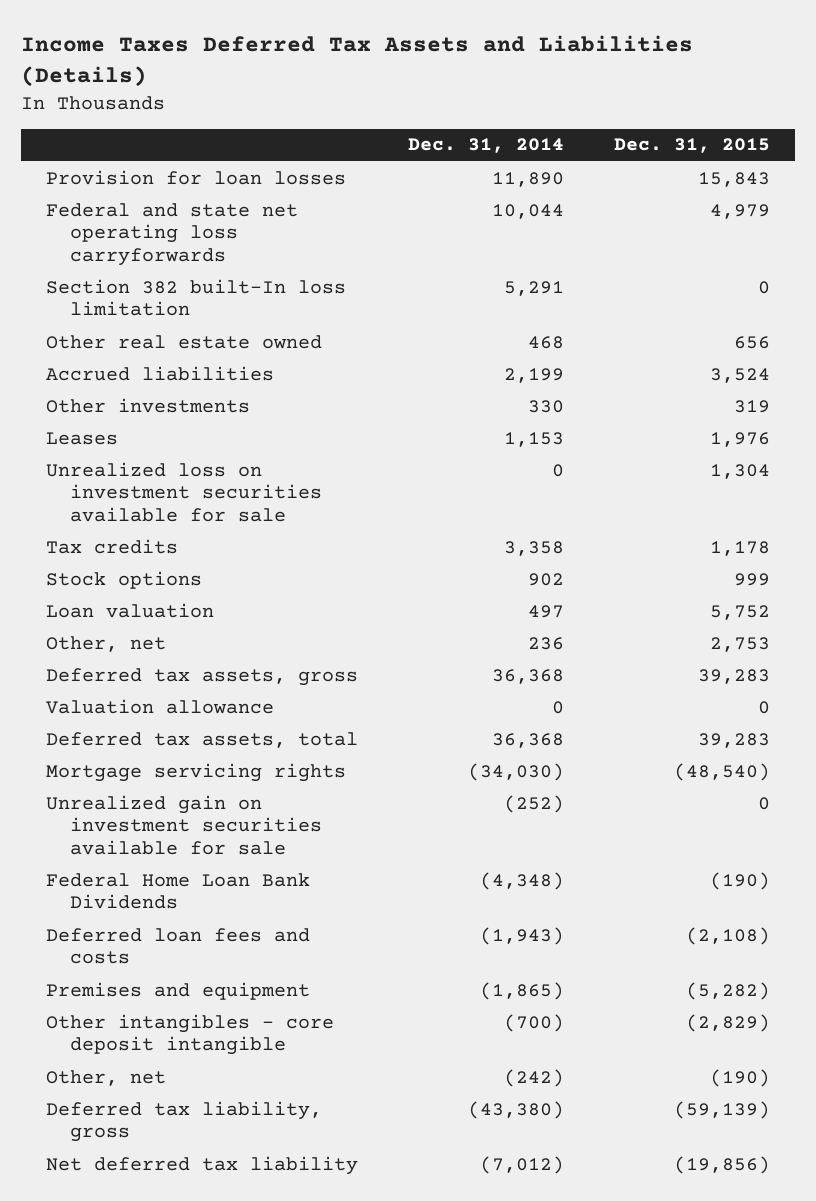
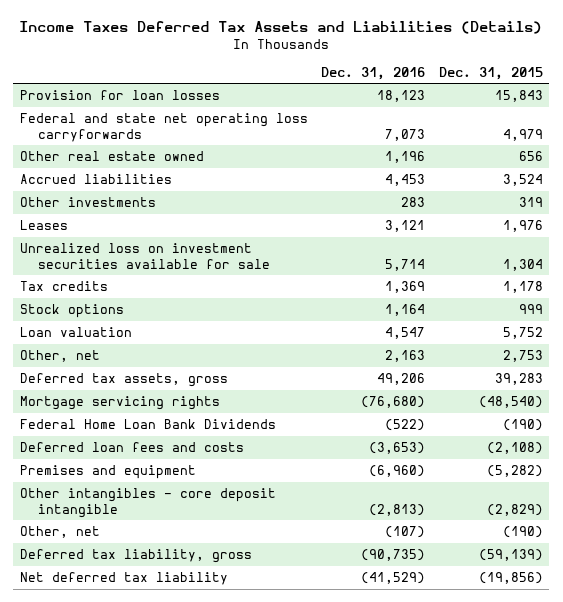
- | Dec. 31, 2014 | Dec. 31, 2015
+ | Dec. 31, 2016 | Dec. 31, 2015
- Section 382 built-In loss limitation | 5,291 | 0
- Valuation allowance | 0 | 0
- Deferred tax assets, total | 36,368 | 39,283
- Unrealized gain on investment securities available for sale | (252) | 0

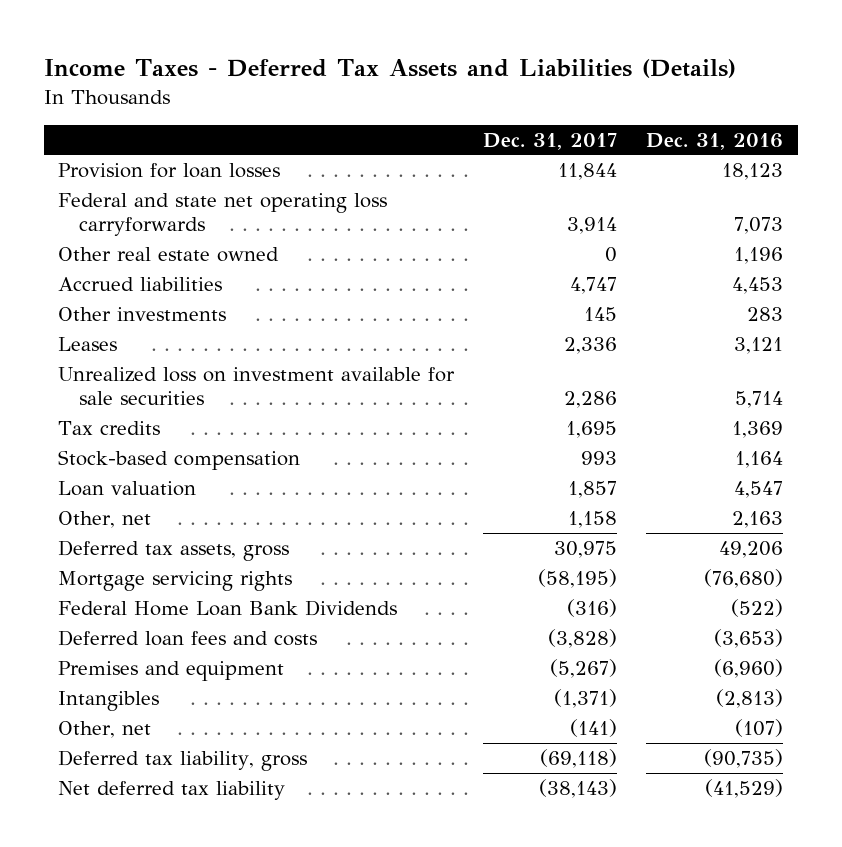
- Income Taxes Deferred Tax Assets and Liabilities (Details)
+ Income Taxes - Deferred Tax Assets and Liabilities (Details)
- | Dec. 31, 2016 | Dec. 31, 2015
+ | Dec. 31, 2017 | Dec. 31, 2016
- Unrealized loss on investment securities available for sale | 5,714 | 1,304
+ Unrealized loss on investment available for sale securities | 2,286 | 5,714
- Stock options | 1,164 | 999
+ Stock-based compensation | 993 | 1,164
- Other intangibles - core deposit intangible | (2,813) | (2,829)
+ Intangibles | (1,371) | (2,813)

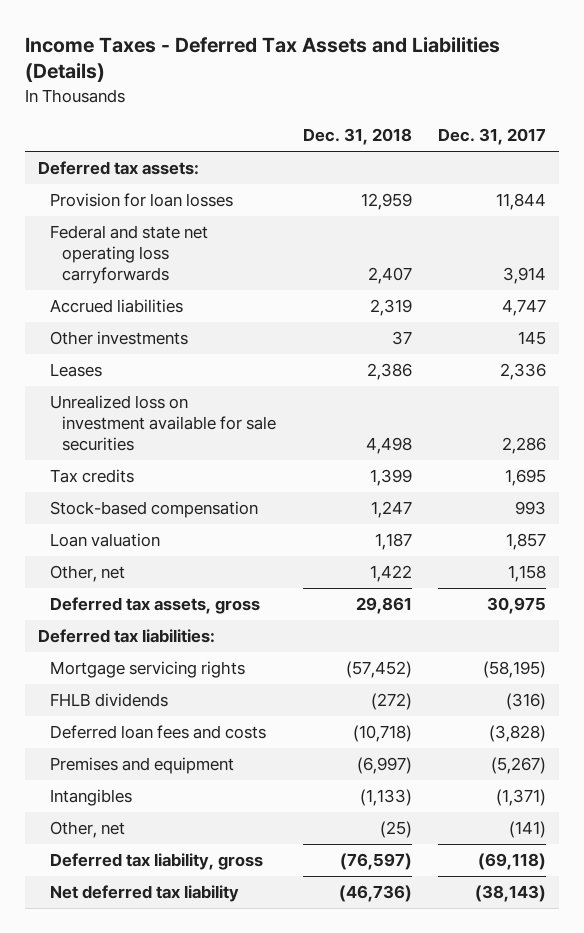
- | Dec. 31, 2017 | Dec. 31, 2016
+ | Dec. 31, 2018 | Dec. 31, 2017
+ Deferred tax assets:
- Other real estate owned | 0 | 1,196
+ Deferred tax liabilities:
- Federal Home Loan Bank Dividends | (316) | (522)
+ FHLB dividends | (272) | (316)

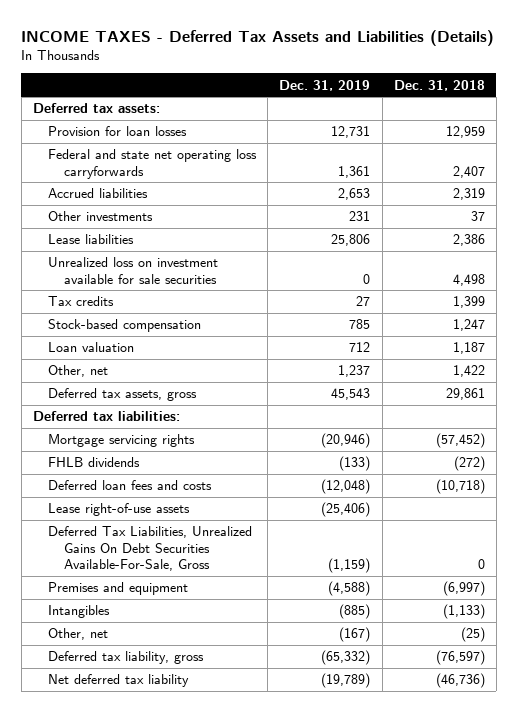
- Income Taxes - Deferred Tax Assets and Liabilities (Details)
+ INCOME TAXES - Deferred Tax Assets and Liabilities (Details)
- | Dec. 31, 2018 | Dec. 31, 2017
+ | Dec. 31, 2019 | Dec. 31, 2018
- Leases | 2,386 | 2,336
+ Lease liabilities | 25,806 | 2,386
+ Lease right-of-use assets | (25,406) |
+ Deferred Tax Liabilities, Unrealized Gains On Debt Securities Available-For-Sale, Gross | (1,159) | 0

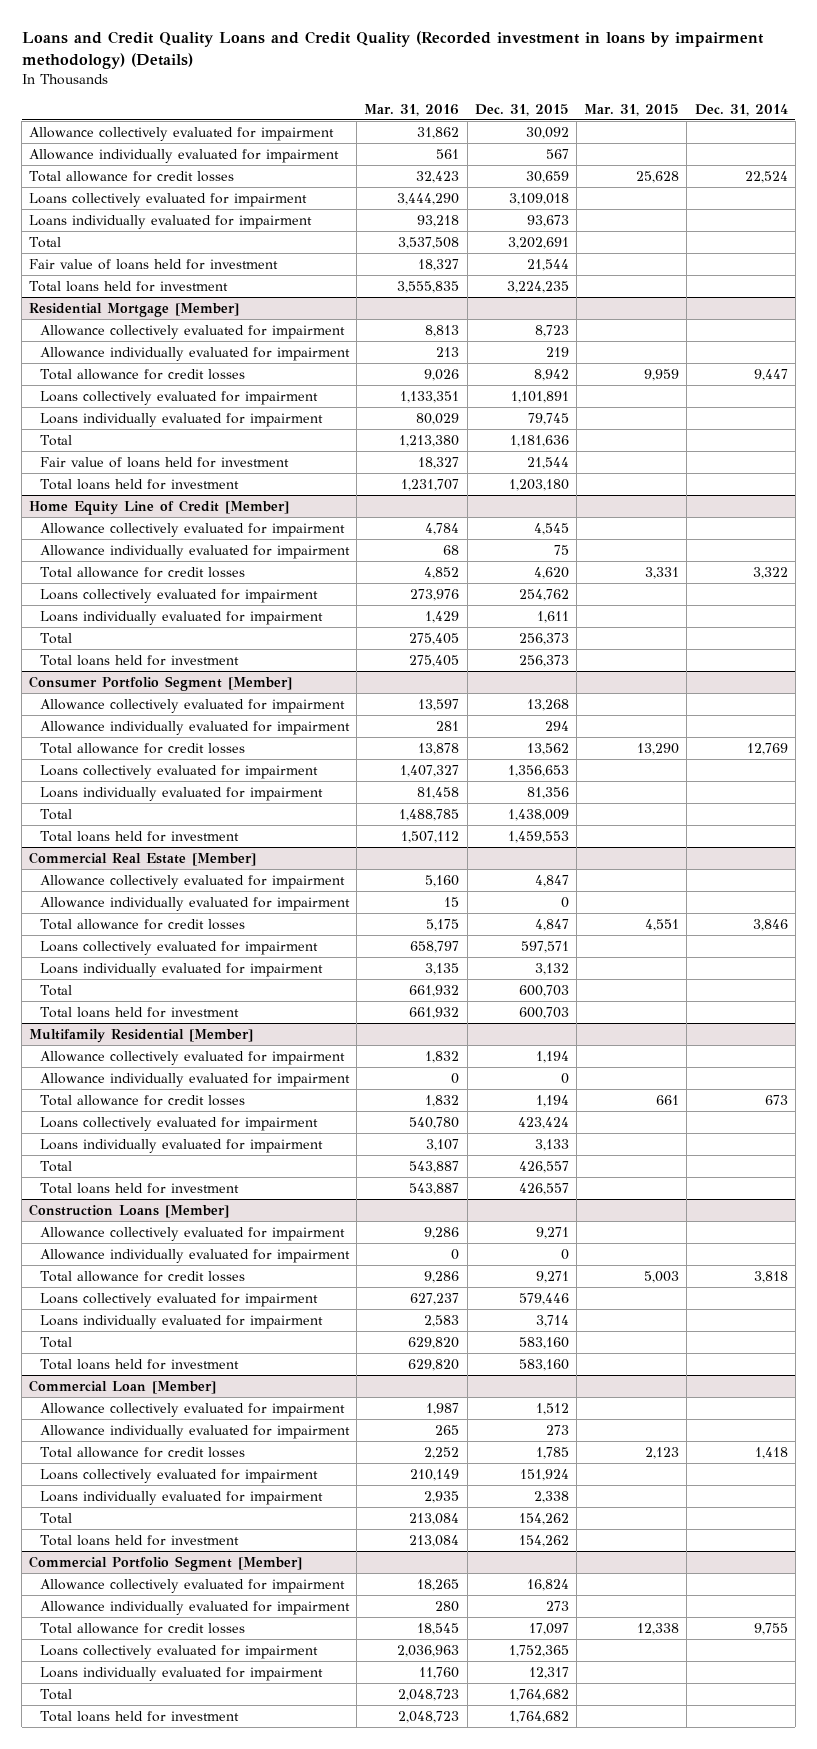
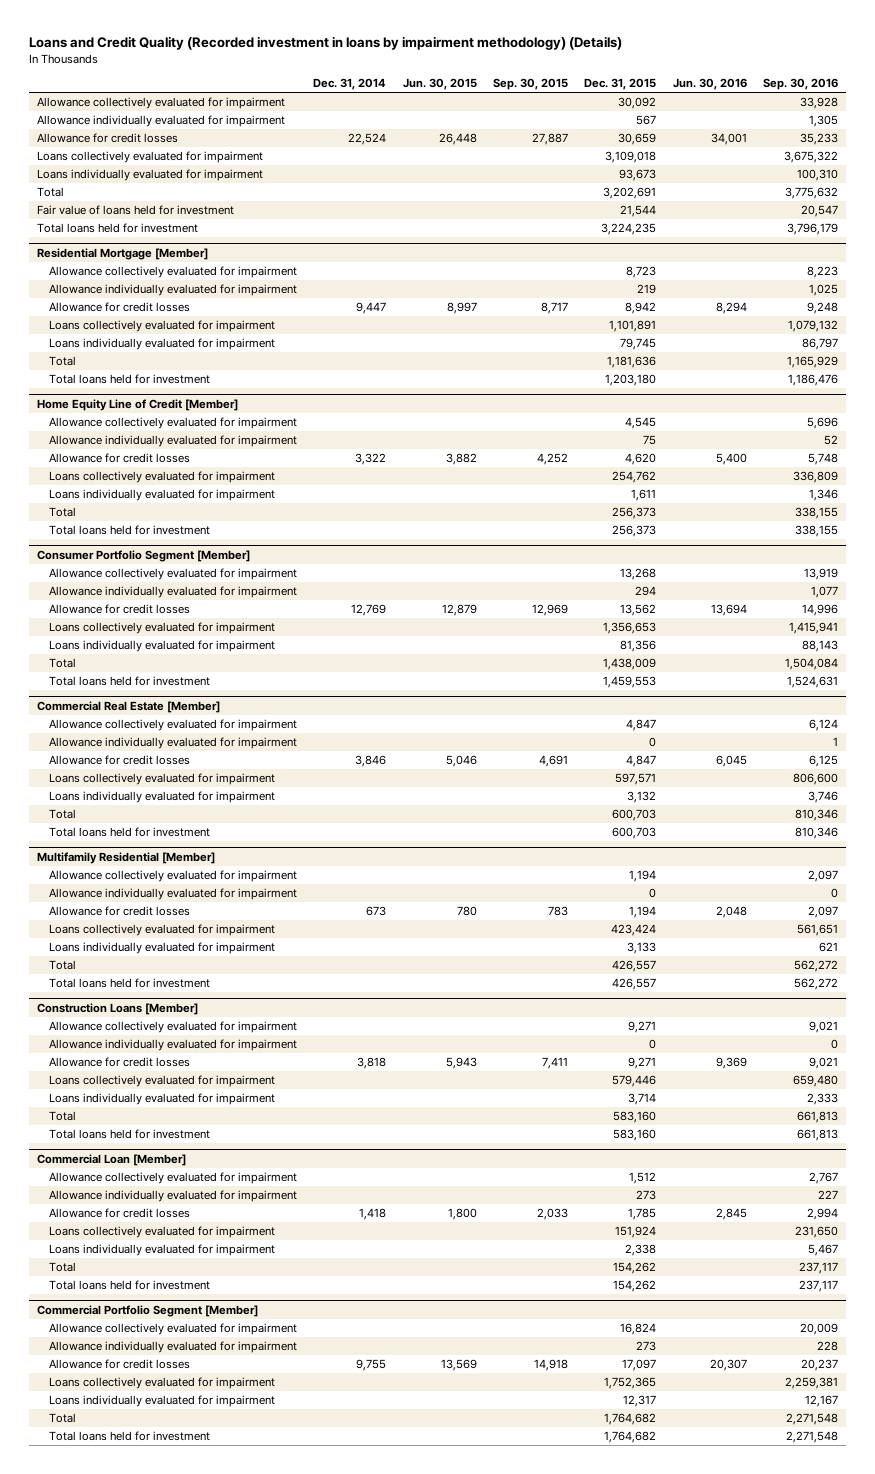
- Loans and Credit Quality Loans and Credit Quality (Recorded investment in loans by impairment methodology) (Details)
+ Loans and Credit Quality (Recorded investment in loans by impairment methodology) (Details)
- | Mar. 31, 2016 | Dec. 31, 2015 | Mar. 31, 2015 | Dec. 31, 2014
+ | Dec. 31, 2014 | Jun. 30, 2015 | Sep. 30, 2015 | Dec. 31, 2015 | Jun. 30, 2016 | Sep. 30, 2016
- Total allowance for credit losses | 32,423 | 30,659 | 25,628 | 22,524
+ Allowance for credit losses | 22,524 | 26,448 | 27,887 | 30,659 | 34,001 | 35,233
@ Residential Mortgage [Member]
- Total allowance for credit losses | 9,026 | 8,942 | 9,959 | 9,447
+ Allowance for credit losses | 9,447 | 8,997 | 8,717 | 8,942 | 8,294 | 9,248
- Fair value of loans held for investment | 18,327 | 21,544 | |
@ Home Equity Line of Credit [Member]
- Total allowance for credit losses | 4,852 | 4,620 | 3,331 | 3,322
+ Allowance for credit losses | 3,322 | 3,882 | 4,252 | 4,620 | 5,400 | 5,748
@ Consumer Portfolio Segment [Member]
- Total allowance for credit losses | 13,878 | 13,562 | 13,290 | 12,769
+ Allowance for credit losses | 12,769 | 12,879 | 12,969 | 13,562 | 13,694 | 14,996
@ Commercial Real Estate [Member]
- Total allowance for credit losses | 5,175 | 4,847 | 4,551 | 3,846
+ Allowance for credit losses | 3,846 | 5,046 | 4,691 | 4,847 | 6,045 | 6,125
@ Multifamily Residential [Member]
- Total allowance for credit losses | 1,832 | 1,194 | 661 | 673
+ Allowance for credit losses | 673 | 780 | 783 | 1,194 | 2,048 | 2,097
@ Construction Loans [Member]
- Total allowance for credit losses | 9,286 | 9,271 | 5,003 | 3,818
+ Allowance for credit losses | 3,818 | 5,943 | 7,411 | 9,271 | 9,369 | 9,021
@ Commercial Loan [Member]
- Total allowance for credit losses | 2,252 | 1,785 | 2,123 | 1,418
+ Allowance for credit losses | 1,418 | 1,800 | 2,033 | 1,785 | 2,845 | 2,994
@ Commercial Portfolio Segment [Member]
- Total allowance for credit losses | 18,545 | 17,097 | 12,338 | 9,755
+ Allowance for credit losses | 9,755 | 13,569 | 14,918 | 17,097 | 20,307 | 20,237

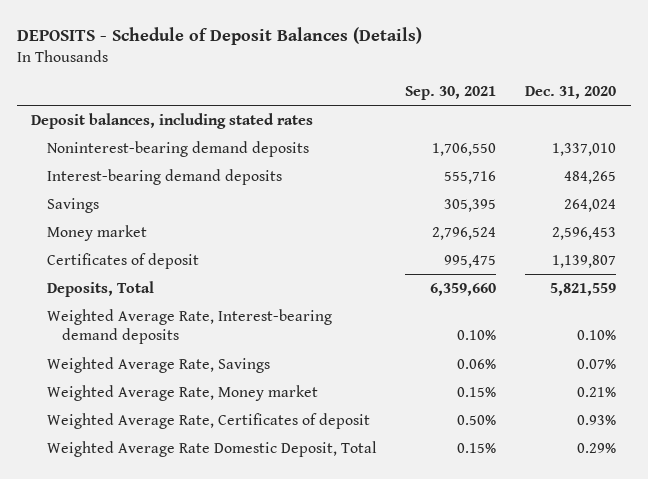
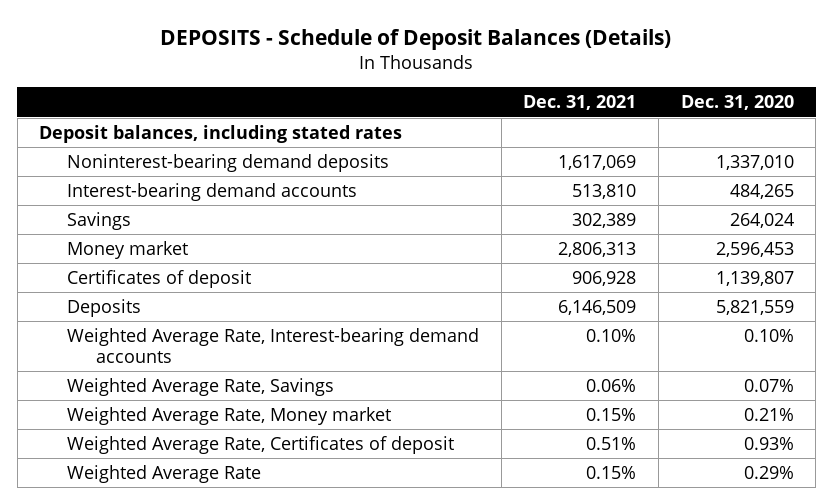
- | Sep. 30, 2021 | Dec. 31, 2020
+ | Dec. 31, 2021 | Dec. 31, 2020
- Interest-bearing demand deposits | 555,716 | 484,265
+ Interest-bearing demand accounts | 513,810 | 484,265
- Deposits, Total | 6,359,660 | 5,821,559
- Weighted Average Rate, Interest-bearing demand deposits | 0.10% | 0.10%
+ Deposits | 6,146,509 | 5,821,559
+ Weighted Average Rate, Interest-bearing demand accounts | 0.10% | 0.10%
- Weighted Average Rate Domestic Deposit, Total | 0.15% | 0.29%
+ Weighted Average Rate | 0.15% | 0.29%

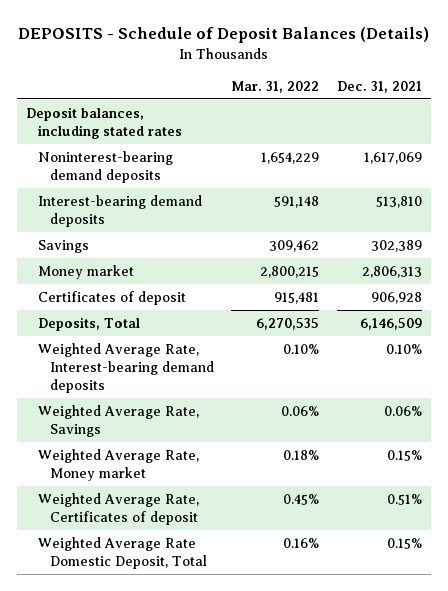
- | Dec. 31, 2021 | Dec. 31, 2020
+ | Mar. 31, 2022 | Dec. 31, 2021
- Interest-bearing demand accounts | 513,810 | 484,265
+ Interest-bearing demand deposits | 591,148 | 513,810
- Deposits | 6,146,509 | 5,821,559
- Weighted Average Rate, Interest-bearing demand accounts | 0.10% | 0.10%
+ Deposits, Total | 6,270,535 | 6,146,509
+ Weighted Average Rate, Interest-bearing demand deposits | 0.10% | 0.10%
- Weighted Average Rate | 0.15% | 0.29%
+ Weighted Average Rate Domestic Deposit, Total | 0.16% | 0.15%

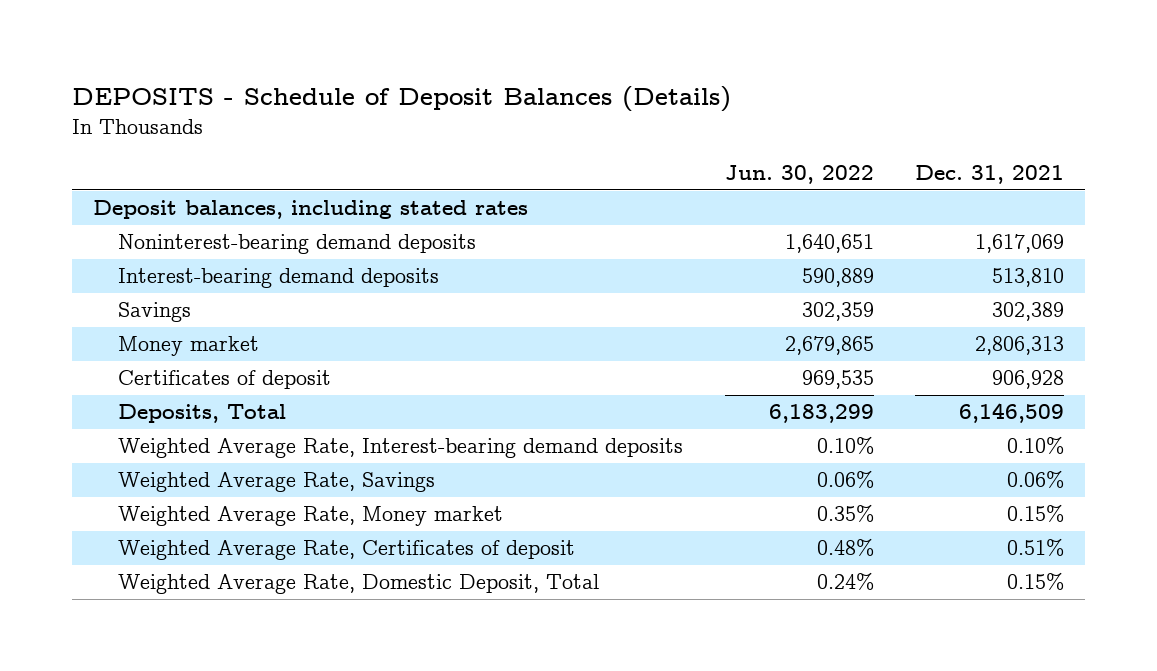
- | Mar. 31, 2022 | Dec. 31, 2021
+ | Jun. 30, 2022 | Dec. 31, 2021
- Weighted Average Rate Domestic Deposit, Total | 0.16% | 0.15%
+ Weighted Average Rate, Domestic Deposit, Total | 0.24% | 0.15%

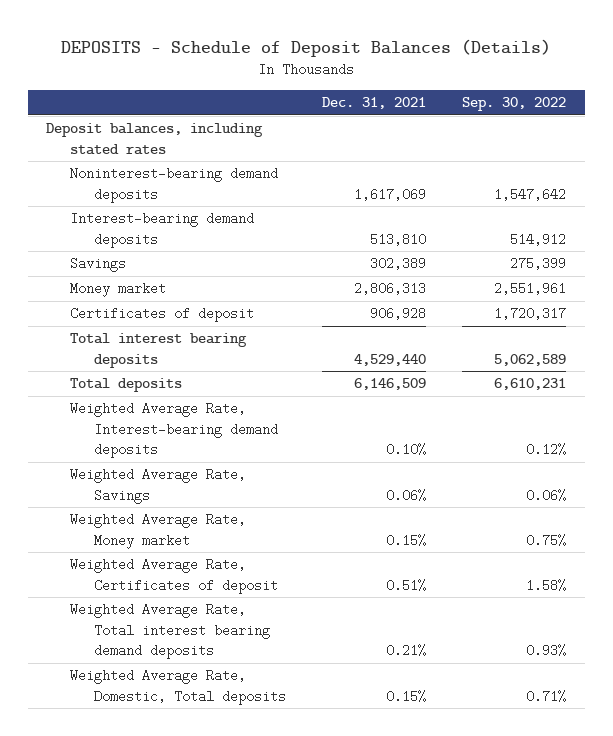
- | Jun. 30, 2022 | Dec. 31, 2021
+ | Dec. 31, 2021 | Sep. 30, 2022
- Deposits, Total | 6,183,299 | 6,146,509
+ Total interest bearing deposits | 4,529,440 | 5,062,589
+ Total deposits | 6,146,509 | 6,610,231
- Weighted Average Rate, Domestic Deposit, Total | 0.24% | 0.15%
+ Weighted Average Rate, Total interest bearing demand deposits | 0.21% | 0.93%
+ Weighted Average Rate, Domestic, Total deposits | 0.15% | 0.71%

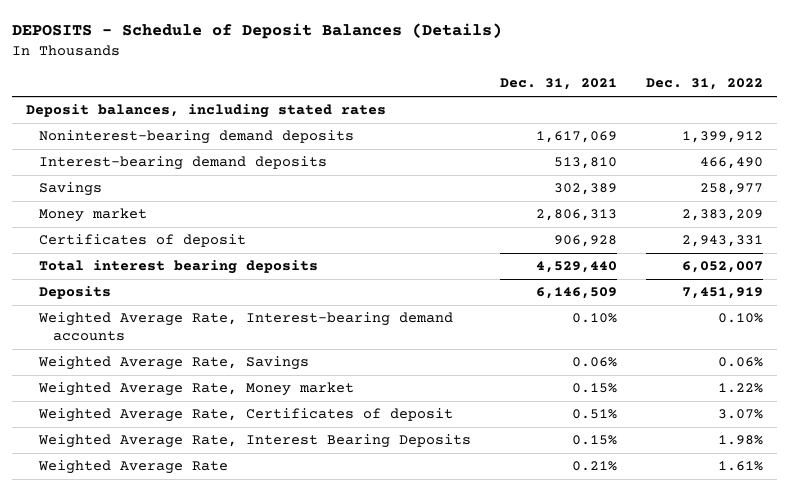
- | Dec. 31, 2021 | Sep. 30, 2022
+ | Dec. 31, 2021 | Dec. 31, 2022
- Total deposits | 6,146,509 | 6,610,231
- Weighted Average Rate, Interest-bearing demand deposits | 0.10% | 0.12%
+ Deposits | 6,146,509 | 7,451,919
+ Weighted Average Rate, Interest-bearing demand accounts | 0.10% | 0.10%
- Weighted Average Rate, Total interest bearing demand deposits | 0.21% | 0.93%
- Weighted Average Rate, Domestic, Total deposits | 0.15% | 0.71%
+ Weighted Average Rate, Interest Bearing Deposits | 0.15% | 1.98%
+ Weighted Average Rate | 0.21% | 1.61%

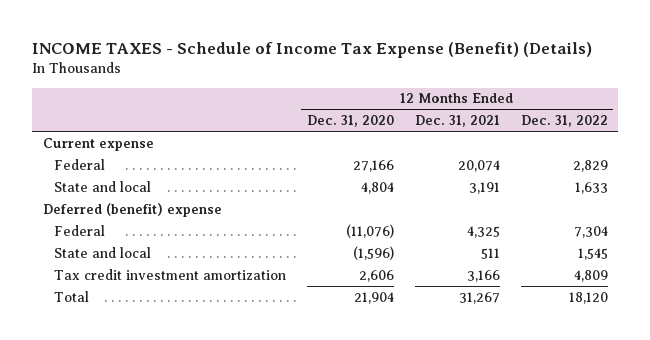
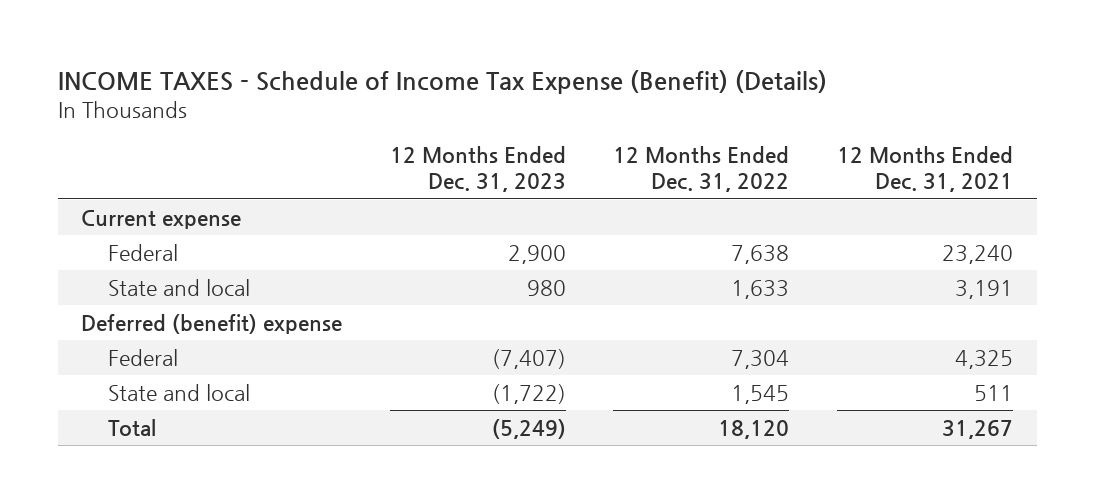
- | 12 Months Ended Dec. 31, 2020 | 12 Months Ended Dec. 31, 2021 | 12 Months Ended Dec. 31, 2022
+ | 12 Months Ended Dec. 31, 2023 | 12 Months Ended Dec. 31, 2022 | 12 Months Ended Dec. 31, 2021
- Federal | 27,166 | 20,074 | 2,829
+ Federal | 2,900 | 7,638 | 23,240
- Tax credit investment amortization | 2,606 | 3,166 | 4,809

